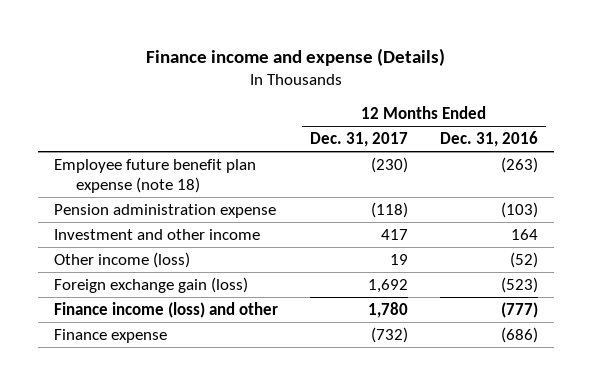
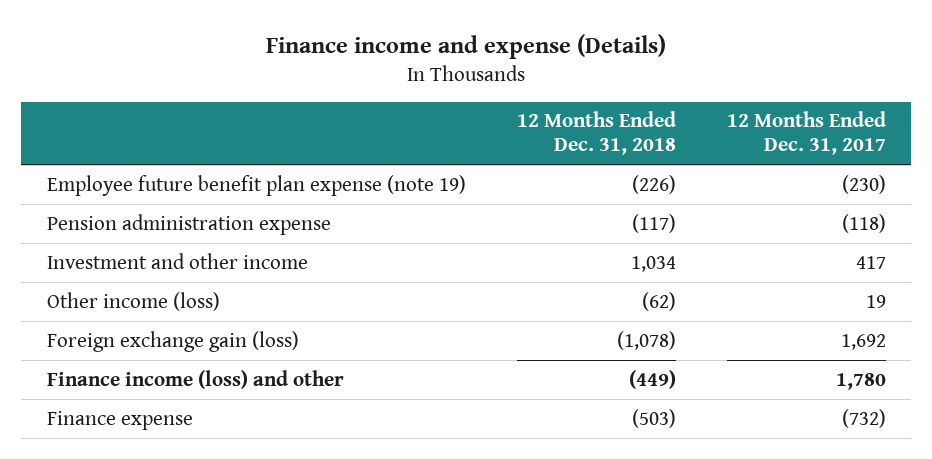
- | 12 Months Ended Dec. 31, 2017 | 12 Months Ended Dec. 31, 2016
+ | 12 Months Ended Dec. 31, 2018 | 12 Months Ended Dec. 31, 2017
- Employee future benefit plan expense (note 18) | (230) | (263)
+ Employee future benefit plan expense (note 19) | (226) | (230)

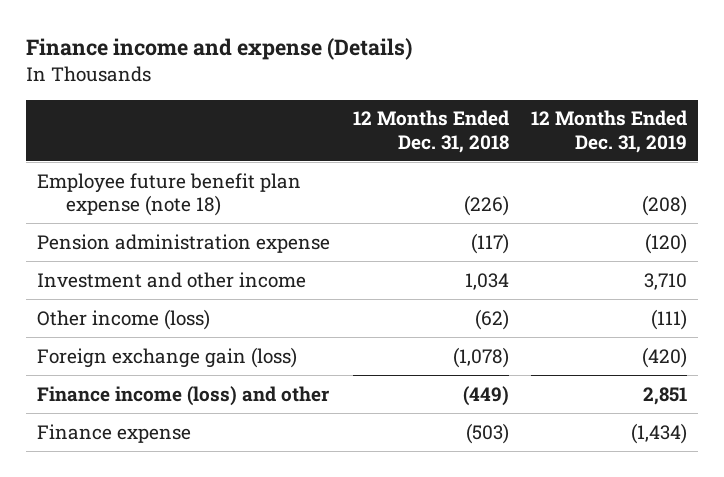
- | 12 Months Ended Dec. 31, 2018 | 12 Months Ended Dec. 31, 2017
+ | 12 Months Ended Dec. 31, 2018 | 12 Months Ended Dec. 31, 2019
- Employee future benefit plan expense (note 19) | (226) | (230)
+ Employee future benefit plan expense (note 18) | (226) | (208)

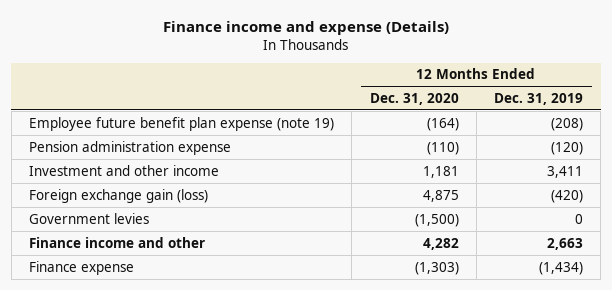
- | 12 Months Ended Dec. 31, 2018 | 12 Months Ended Dec. 31, 2019
+ | 12 Months Ended Dec. 31, 2020 | 12 Months Ended Dec. 31, 2019
- Employee future benefit plan expense (note 18) | (226) | (208)
+ Employee future benefit plan expense (note 19) | (164) | (208)
- Investment and other income | 1,034 | 3,710
- Other income (loss) | (62) | (111)
+ Investment and other income | 1,181 | 3,411
- Finance income (loss) and other | (449) | 2,851
+ Government levies | (1,500) | 0
+ Finance income and other | 4,282 | 2,663

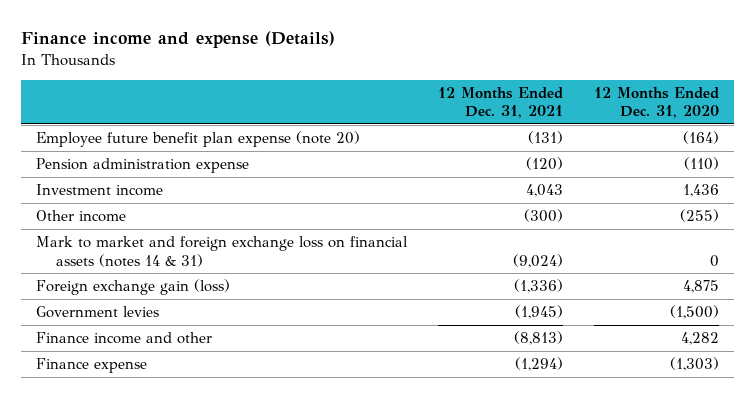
- | 12 Months Ended Dec. 31, 2020 | 12 Months Ended Dec. 31, 2019
+ | 12 Months Ended Dec. 31, 2021 | 12 Months Ended Dec. 31, 2020
- Employee future benefit plan expense (note 19) | (164) | (208)
+ Employee future benefit plan expense (note 20) | (131) | (164)
- Investment and other income | 1,181 | 3,411
+ Investment income | 4,043 | 1,436
+ Other income | (300) | (255)
+ Mark to market and foreign exchange loss on financial assets (notes 14 & 31) | (9,024) | 0

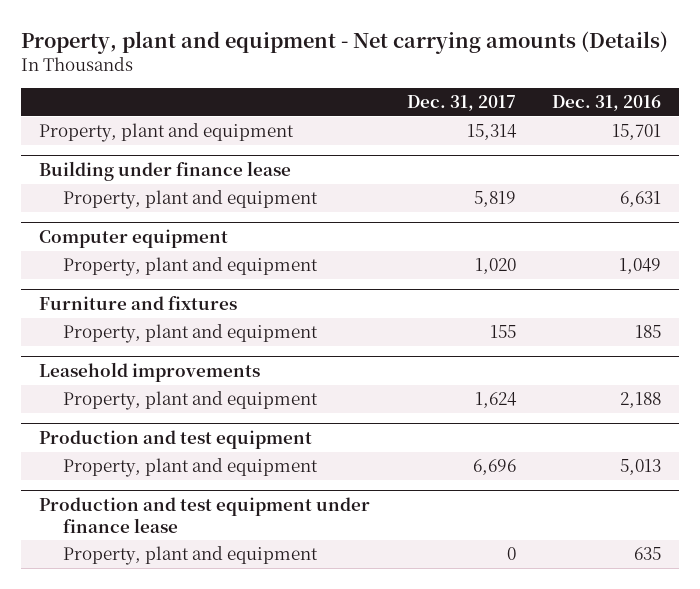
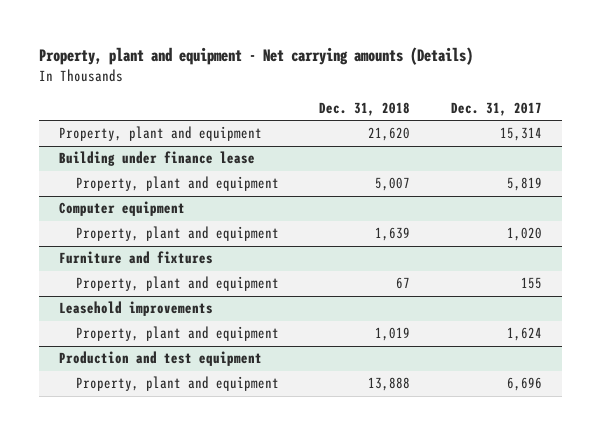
- | Dec. 31, 2017 | Dec. 31, 2016
+ | Dec. 31, 2018 | Dec. 31, 2017
- Production and test equipment under finance lease
- Property, plant and equipment | 0 | 635

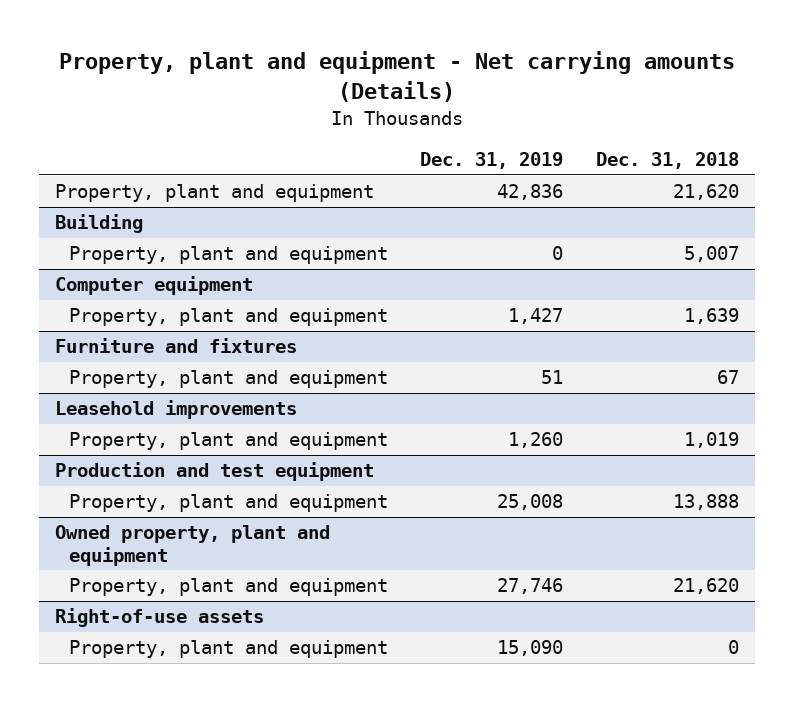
- | Dec. 31, 2018 | Dec. 31, 2017
+ | Dec. 31, 2019 | Dec. 31, 2018
- Building under finance lease
+ Building
+ Owned property, plant and equipment
+ Property, plant and equipment | 27,746 | 21,620
+ Right-of-use assets
+ Property, plant and equipment | 15,090 | 0

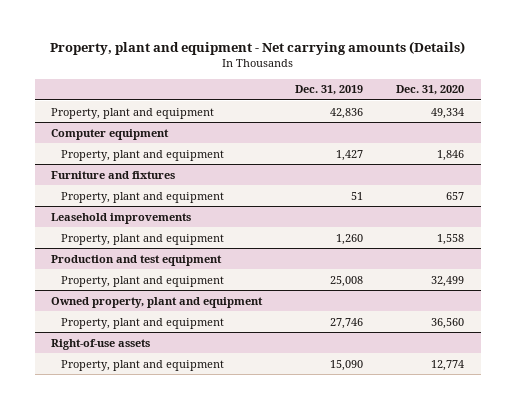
- | Dec. 31, 2019 | Dec. 31, 2018
+ | Dec. 31, 2019 | Dec. 31, 2020
- Building
- Property, plant and equipment | 0 | 5,007

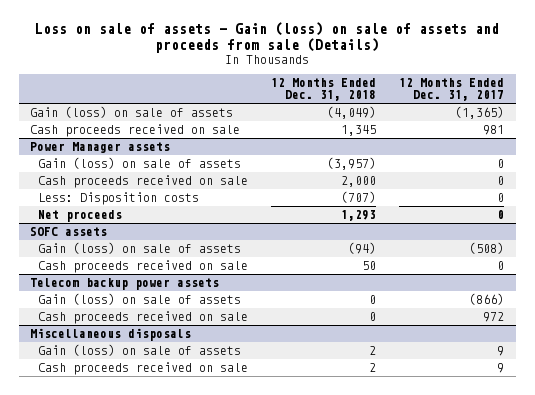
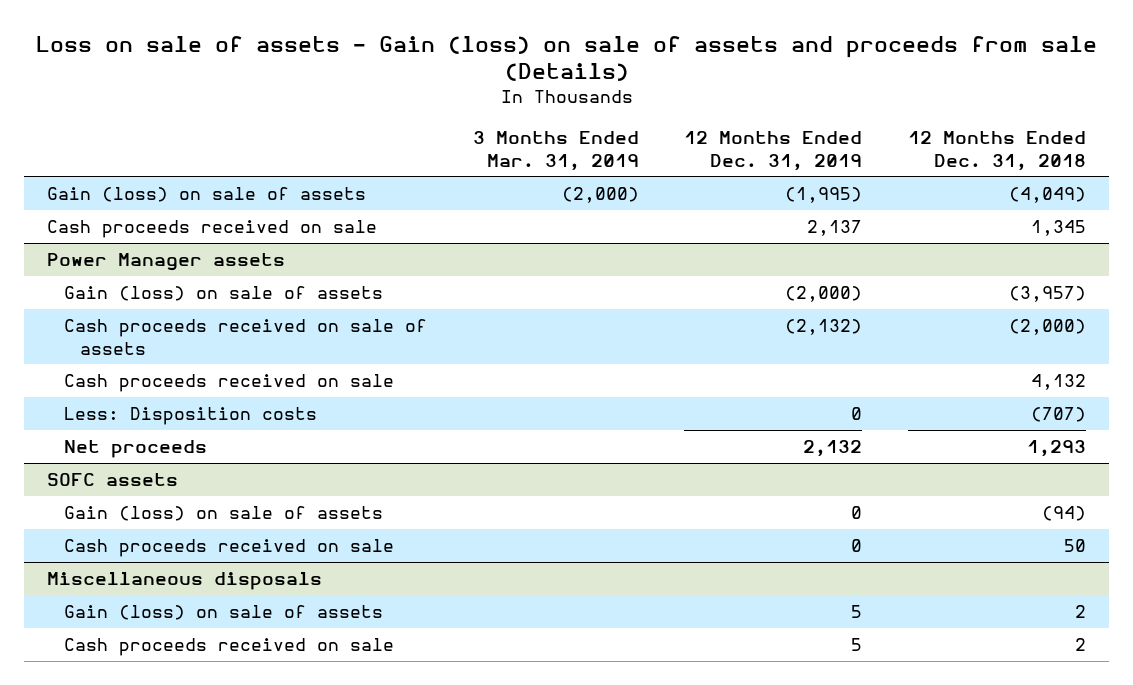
- | 12 Months Ended Dec. 31, 2018 | 12 Months Ended Dec. 31, 2017
+ | 3 Months Ended Mar. 31, 2019 | 12 Months Ended Dec. 31, 2019 | 12 Months Ended Dec. 31, 2018
@ Power Manager assets
- Cash proceeds received on sale | 2,000 | 0
+ Cash proceeds received on sale of assets | | (2,132) | (2,000)
+ Cash proceeds received on sale | | | 4,132
- Telecom backup power assets
- Gain (loss) on sale of assets | 0 | (866)
- Cash proceeds received on sale | 0 | 972

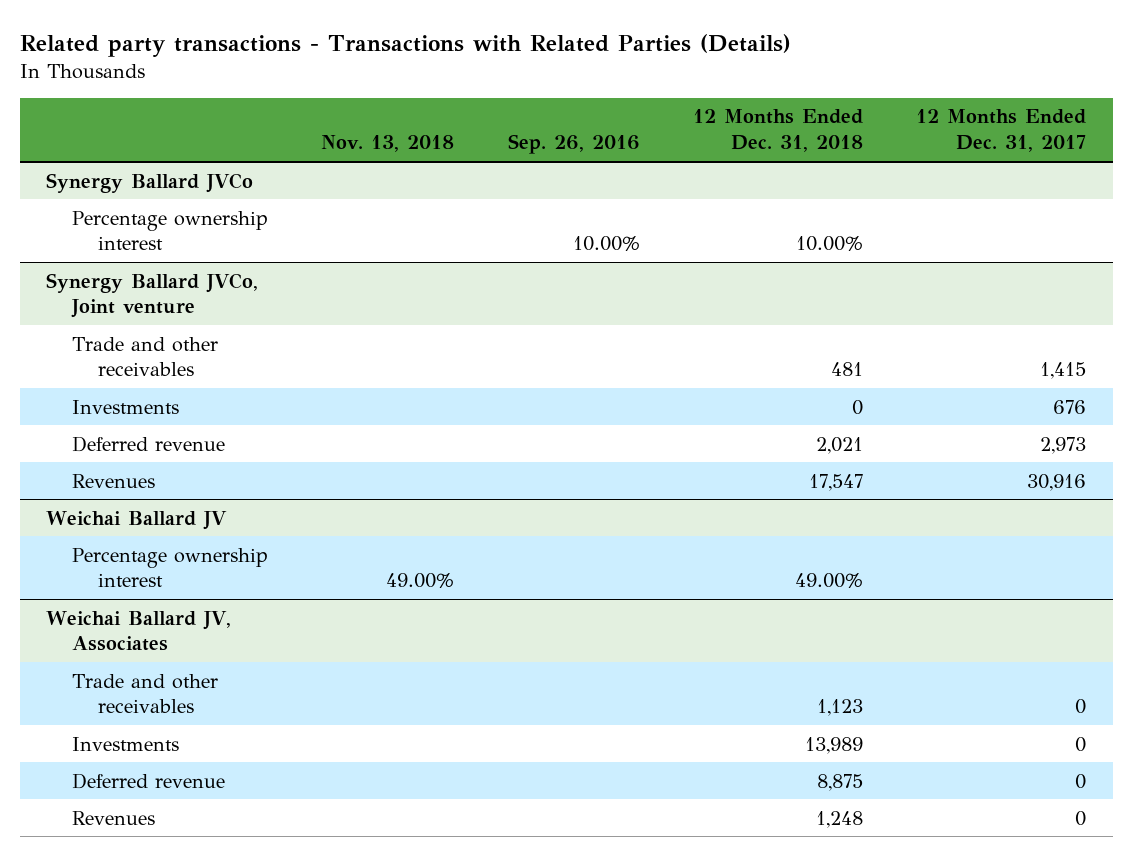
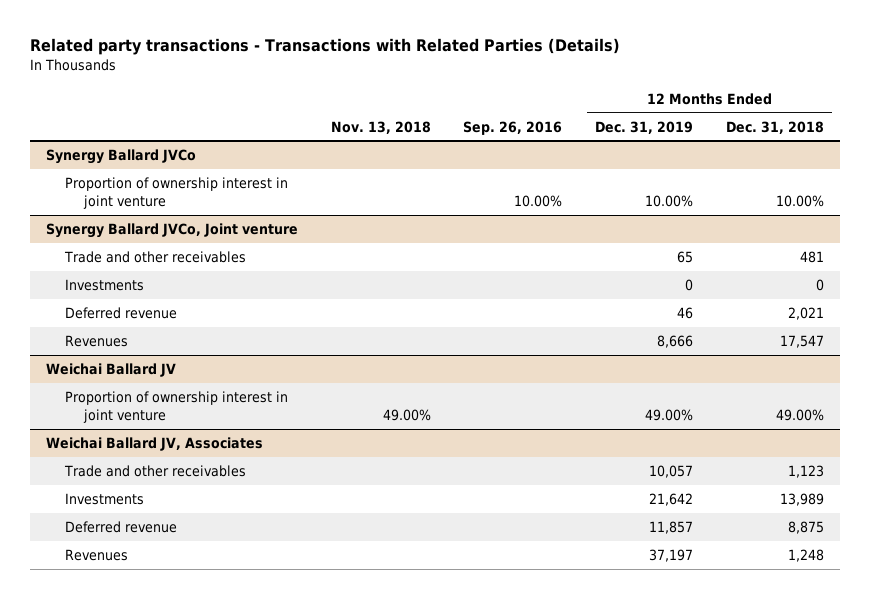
- | Nov. 13, 2018 | Sep. 26, 2016 | 12 Months Ended Dec. 31, 2018 | 12 Months Ended Dec. 31, 2017
+ | Nov. 13, 2018 | Sep. 26, 2016 | 12 Months Ended Dec. 31, 2019 | 12 Months Ended Dec. 31, 2018
@ Synergy Ballard JVCo
- Percentage ownership interest | | 10.00% | 10.00% |
+ Proportion of ownership interest in joint venture | | 10.00% | 10.00% | 10.00%
@ Weichai Ballard JV
- Percentage ownership interest | 49.00% | | 49.00% |
+ Proportion of ownership interest in joint venture | 49.00% | | 49.00% | 49.00%

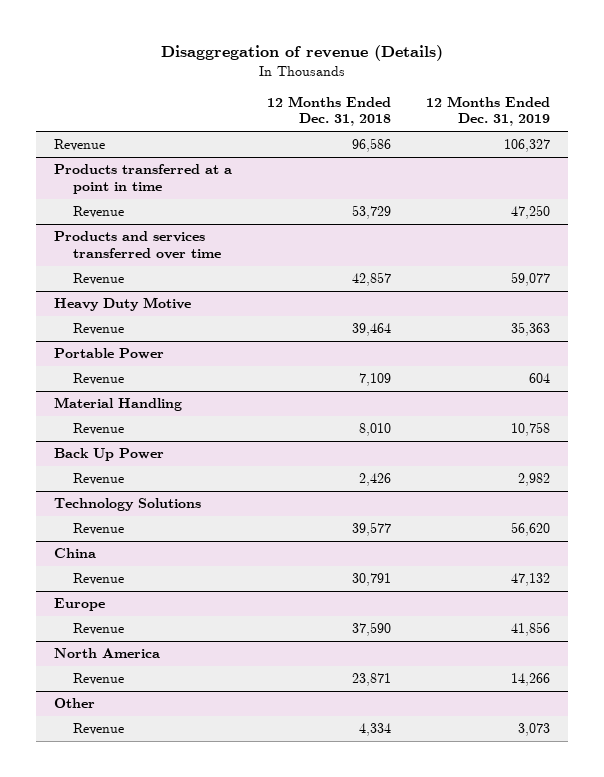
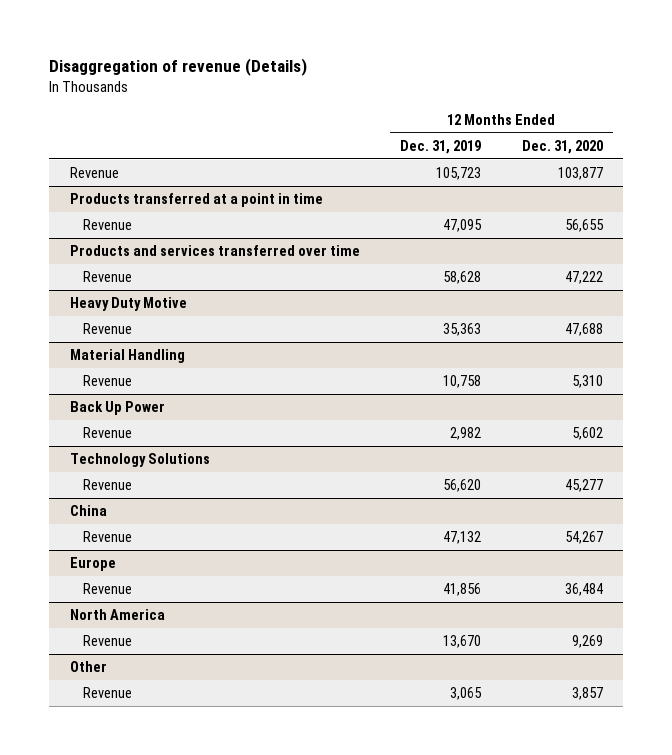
- | 12 Months Ended Dec. 31, 2018 | 12 Months Ended Dec. 31, 2019
+ | 12 Months Ended Dec. 31, 2019 | 12 Months Ended Dec. 31, 2020
- Revenue | 96,586 | 106,327
+ Revenue | 105,723 | 103,877
@ Products transferred at a point in time
- Revenue | 53,729 | 47,250
+ Revenue | 47,095 | 56,655
@ Products and services transferred over time
- Revenue | 42,857 | 59,077
+ Revenue | 58,628 | 47,222
- Portable Power
- Revenue | 7,109 | 604
@ North America
- Revenue | 23,871 | 14,266
+ Revenue | 13,670 | 9,269
@ Other
- Revenue | 4,334 | 3,073
+ Revenue | 3,065 | 3,857

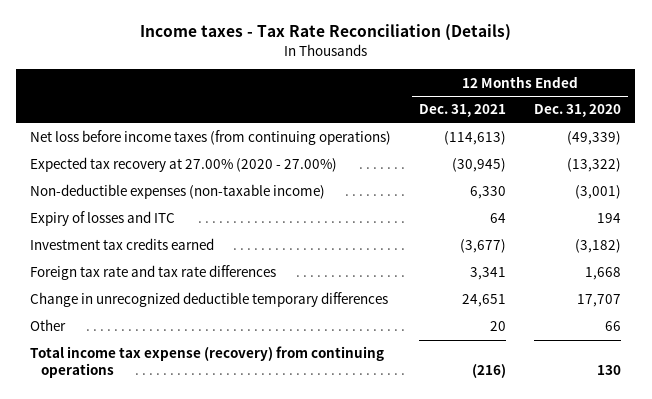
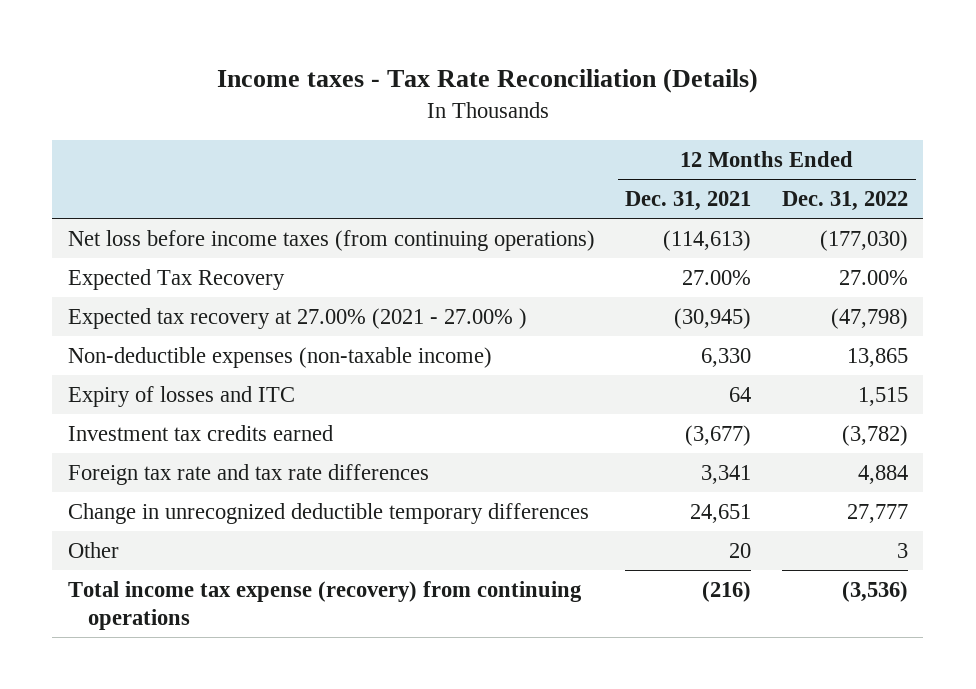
- | 12 Months Ended Dec. 31, 2021 | 12 Months Ended Dec. 31, 2020
+ | 12 Months Ended Dec. 31, 2021 | 12 Months Ended Dec. 31, 2022
- Expected tax recovery at 27.00% (2020 - 27.00%) | (30,945) | (13,322)
+ Expected Tax Recovery | 27.00% | 27.00%
+ Expected tax recovery at 27.00% (2021 - 27.00% ) | (30,945) | (47,798)

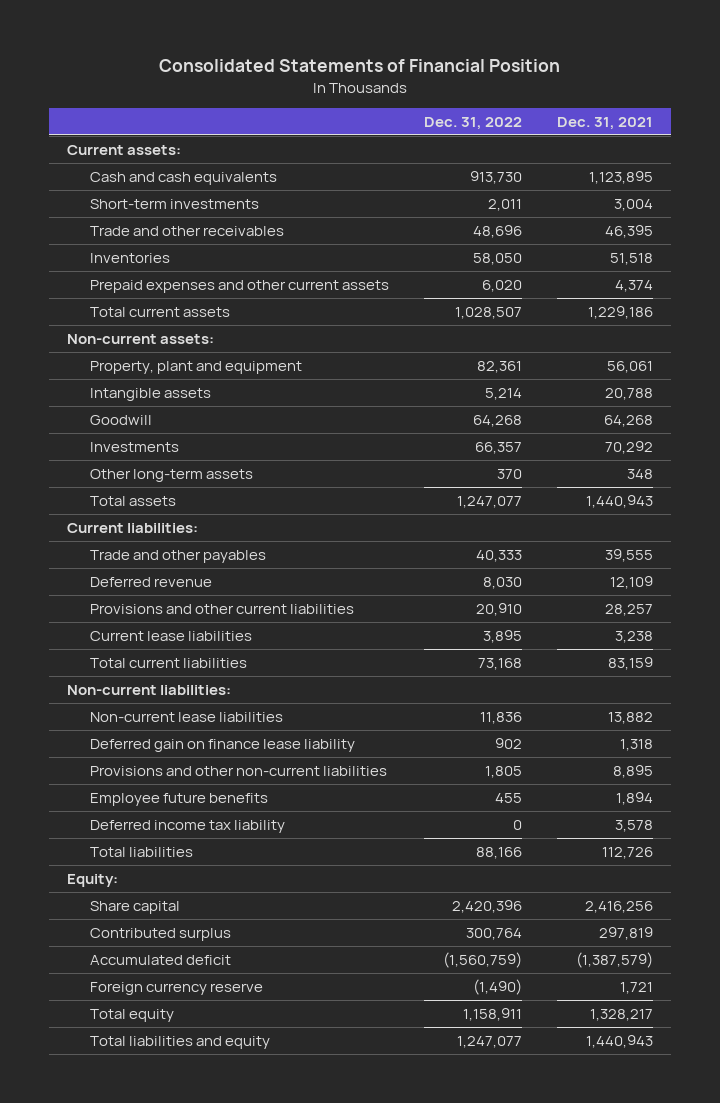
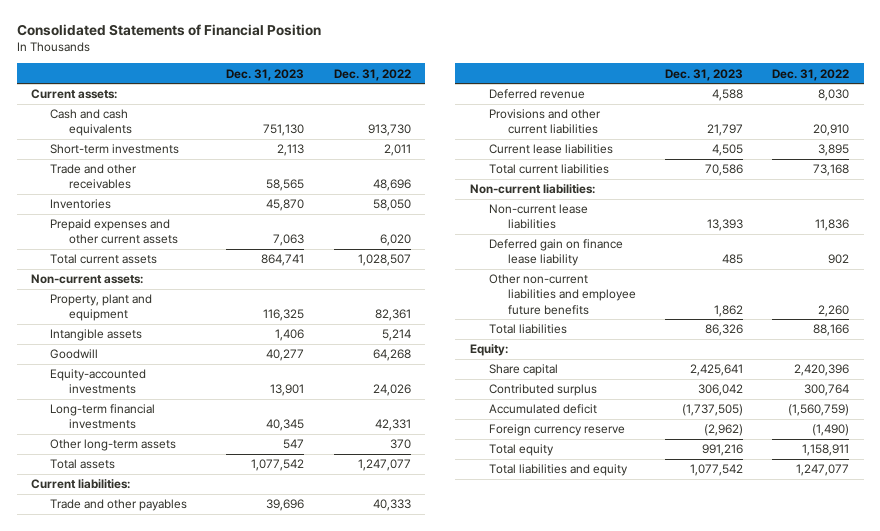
- | Dec. 31, 2022 | Dec. 31, 2021
+ | Dec. 31, 2023 | Dec. 31, 2022
- Investments | 66,357 | 70,292
+ Equity-accounted investments | 13,901 | 24,026
+ Long-term financial investments | 40,345 | 42,331
- Provisions and other non-current liabilities | 1,805 | 8,895
- Employee future benefits | 455 | 1,894
- Deferred income tax liability | 0 | 3,578
+ Other non-current liabilities and employee future benefits | 1,862 | 2,260

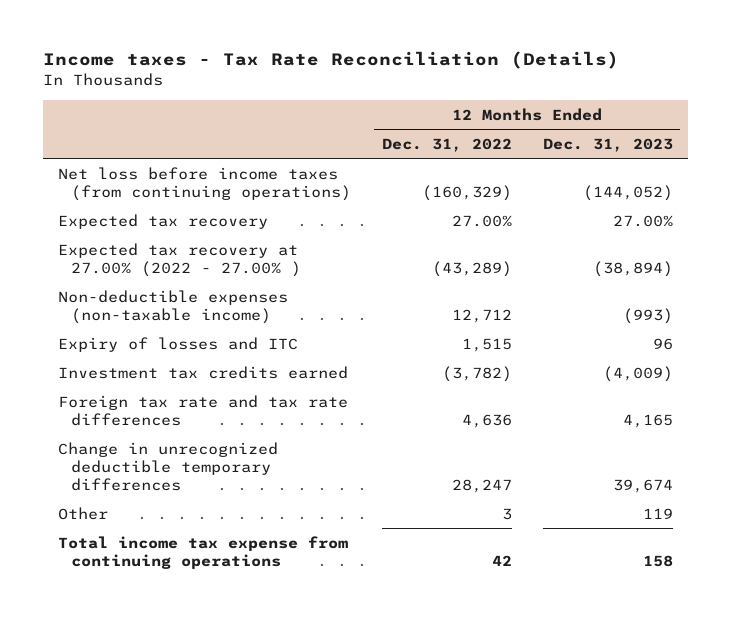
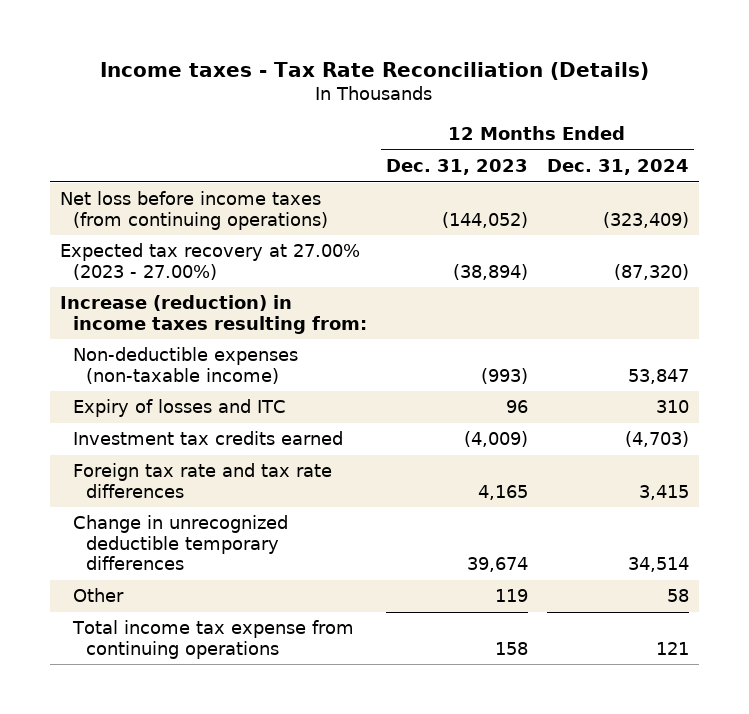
- | 12 Months Ended Dec. 31, 2022 | 12 Months Ended Dec. 31, 2023
+ | 12 Months Ended Dec. 31, 2023 | 12 Months Ended Dec. 31, 2024
- Expected tax recovery | 27.00% | 27.00%
- Expected tax recovery at 27.00% (2022 - 27.00% ) | (43,289) | (38,894)
+ Expected tax recovery at 27.00% (2023 - 27.00%) | (38,894) | (87,320)
+ Increase (reduction) in income taxes resulting from:

